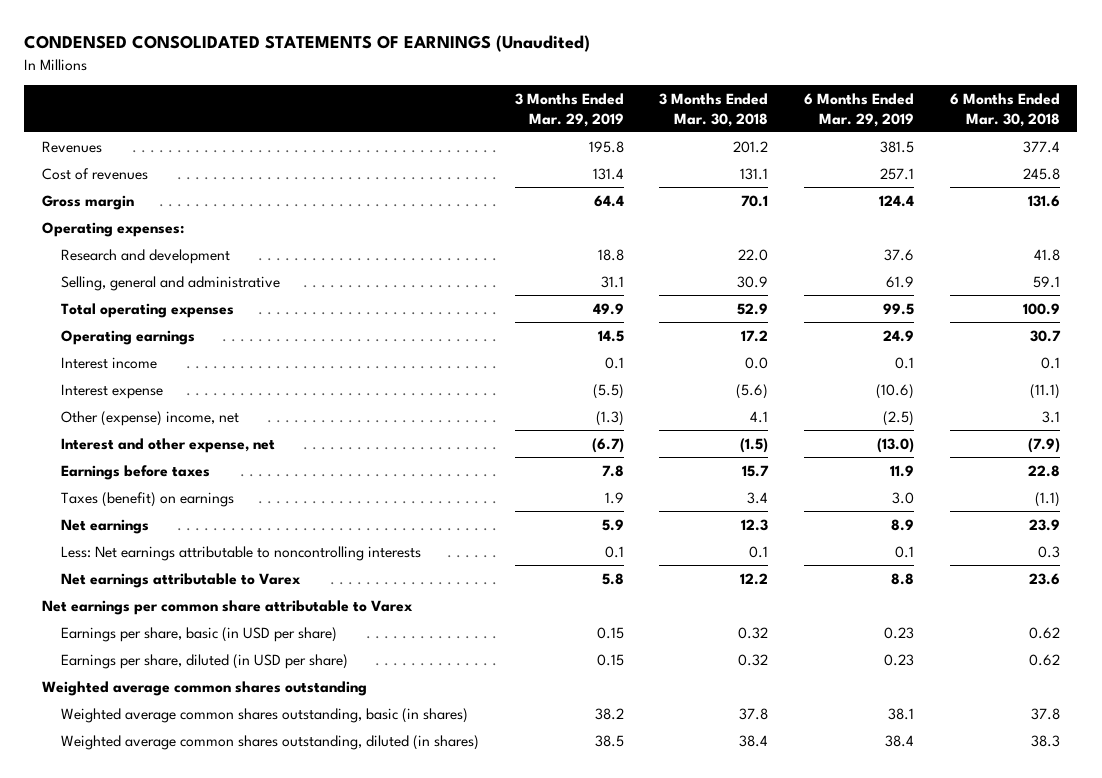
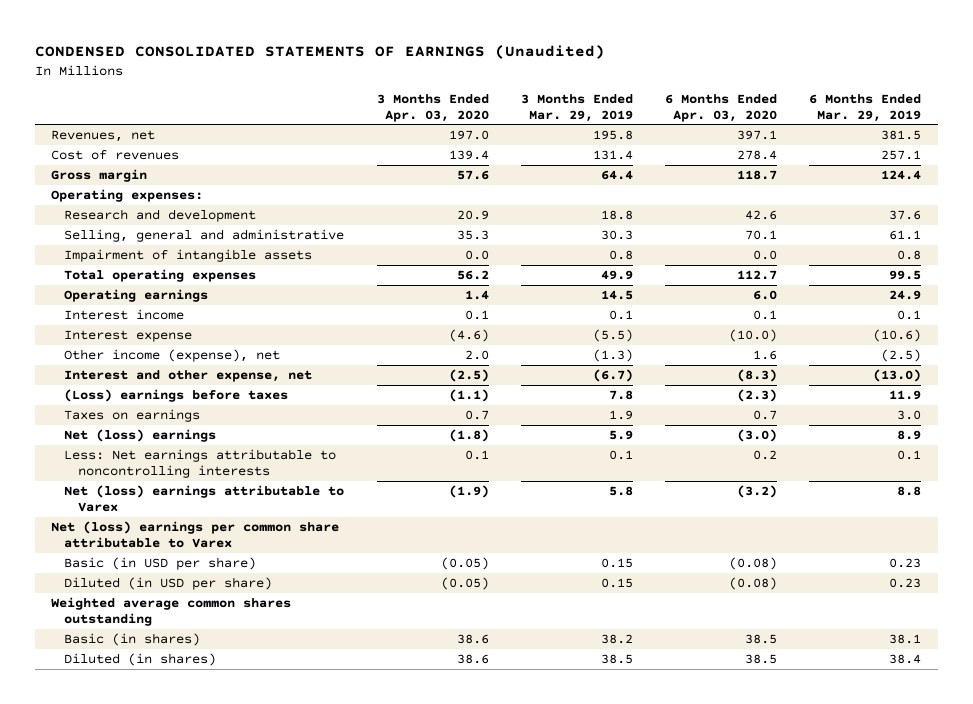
- | 3 Months Ended Mar. 29, 2019 | 3 Months Ended Mar. 30, 2018 | 6 Months Ended Mar. 29, 2019 | 6 Months Ended Mar. 30, 2018
+ | 3 Months Ended Apr. 03, 2020 | 3 Months Ended Mar. 29, 2019 | 6 Months Ended Apr. 03, 2020 | 6 Months Ended Mar. 29, 2019
- Revenues | 195.8 | 201.2 | 381.5 | 377.4
+ Revenues, net | 197.0 | 195.8 | 397.1 | 381.5
- Selling, general and administrative | 31.1 | 30.9 | 61.9 | 59.1
+ Selling, general and administrative | 35.3 | 30.3 | 70.1 | 61.1
+ Impairment of intangible assets | 0.0 | 0.8 | 0.0 | 0.8
- Other (expense) income, net | (1.3) | 4.1 | (2.5) | 3.1
+ Other income (expense), net | 2.0 | (1.3) | 1.6 | (2.5)
- Earnings before taxes | 7.8 | 15.7 | 11.9 | 22.8
- Taxes (benefit) on earnings | 1.9 | 3.4 | 3.0 | (1.1)
- Net earnings | 5.9 | 12.3 | 8.9 | 23.9
+ (Loss) earnings before taxes | (1.1) | 7.8 | (2.3) | 11.9
+ Taxes on earnings | 0.7 | 1.9 | 0.7 | 3.0
+ Net (loss) earnings | (1.8) | 5.9 | (3.0) | 8.9
- Net earnings attributable to Varex | 5.8 | 12.2 | 8.8 | 23.6
- Net earnings per common share attributable to Varex
- Earnings per share, basic (in USD per share) | 0.15 | 0.32 | 0.23 | 0.62
- Earnings per share, diluted (in USD per share) | 0.15 | 0.32 | 0.23 | 0.62
+ Net (loss) earnings attributable to Varex | (1.9) | 5.8 | (3.2) | 8.8
+ Net (loss) earnings per common share attributable to Varex
+ Basic (in USD per share) | (0.05) | 0.15 | (0.08) | 0.23
+ Diluted (in USD per share) | (0.05) | 0.15 | (0.08) | 0.23
- Weighted average common shares outstanding, basic (in shares) | 38.2 | 37.8 | 38.1 | 37.8
- Weighted average common shares outstanding, diluted (in shares) | 38.5 | 38.4 | 38.4 | 38.3
+ Basic (in shares) | 38.6 | 38.2 | 38.5 | 38.1
+ Diluted (in shares) | 38.6 | 38.5 | 38.5 | 38.4

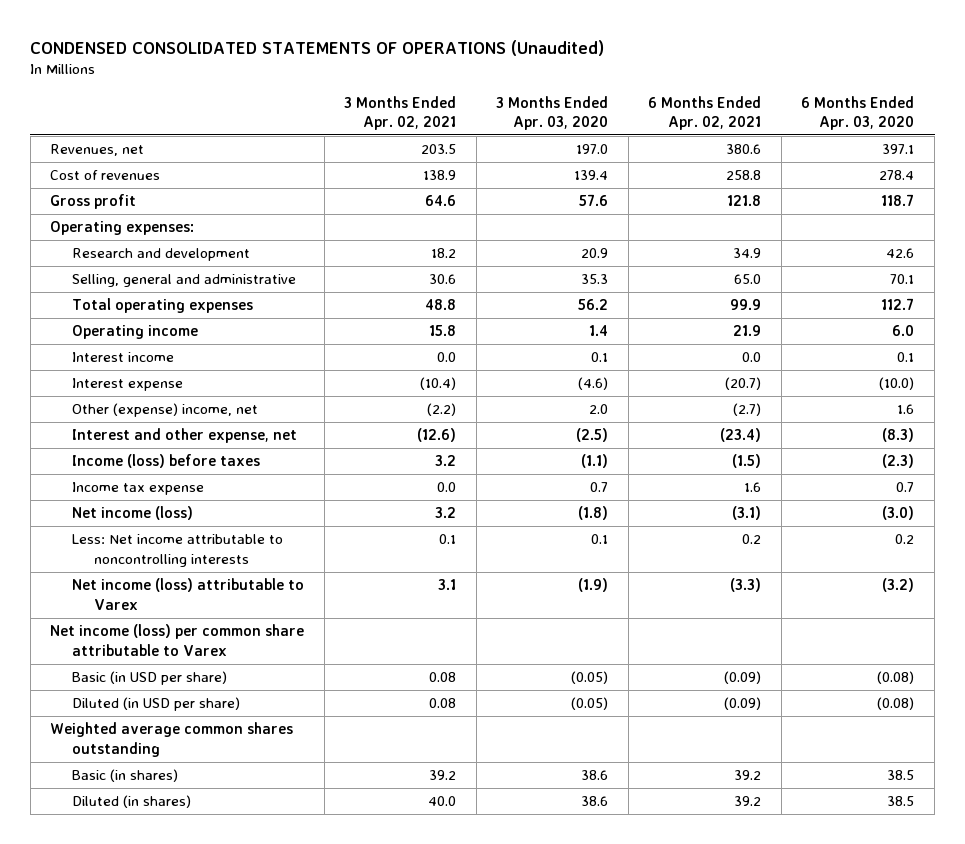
- CONDENSED CONSOLIDATED STATEMENTS OF EARNINGS (Unaudited)
+ CONDENSED CONSOLIDATED STATEMENTS OF OPERATIONS (Unaudited)
- | 3 Months Ended Apr. 03, 2020 | 3 Months Ended Mar. 29, 2019 | 6 Months Ended Apr. 03, 2020 | 6 Months Ended Mar. 29, 2019
+ | 3 Months Ended Apr. 02, 2021 | 3 Months Ended Apr. 03, 2020 | 6 Months Ended Apr. 02, 2021 | 6 Months Ended Apr. 03, 2020
- Gross margin | 57.6 | 64.4 | 118.7 | 124.4
+ Gross profit | 64.6 | 57.6 | 121.8 | 118.7
- Impairment of intangible assets | 0.0 | 0.8 | 0.0 | 0.8
- Operating earnings | 1.4 | 14.5 | 6.0 | 24.9
+ Operating income | 15.8 | 1.4 | 21.9 | 6.0
- Other income (expense), net | 2.0 | (1.3) | 1.6 | (2.5)
+ Other (expense) income, net | (2.2) | 2.0 | (2.7) | 1.6
- (Loss) earnings before taxes | (1.1) | 7.8 | (2.3) | 11.9
- Taxes on earnings | 0.7 | 1.9 | 0.7 | 3.0
- Net (loss) earnings | (1.8) | 5.9 | (3.0) | 8.9
- Less: Net earnings attributable to noncontrolling interests | 0.1 | 0.1 | 0.2 | 0.1
- Net (loss) earnings attributable to Varex | (1.9) | 5.8 | (3.2) | 8.8
- Net (loss) earnings per common share attributable to Varex
+ Income (loss) before taxes | 3.2 | (1.1) | (1.5) | (2.3)
+ Income tax expense | 0.0 | 0.7 | 1.6 | 0.7
+ Net income (loss) | 3.2 | (1.8) | (3.1) | (3.0)
+ Less: Net income attributable to noncontrolling interests | 0.1 | 0.1 | 0.2 | 0.2
+ Net income (loss) attributable to Varex | 3.1 | (1.9) | (3.3) | (3.2)
+ Net income (loss) per common share attributable to Varex

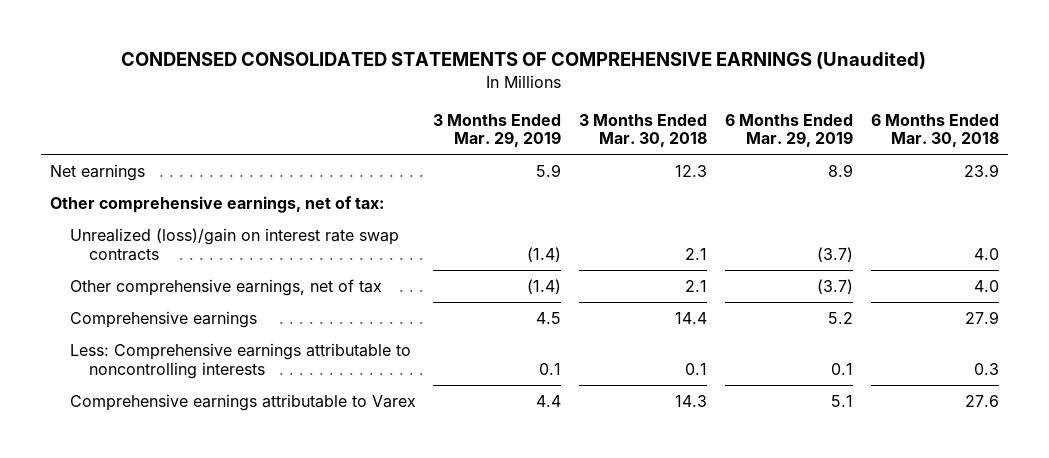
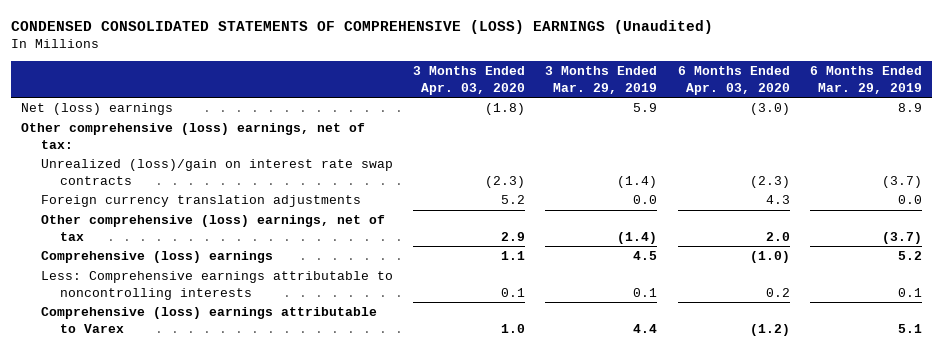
- CONDENSED CONSOLIDATED STATEMENTS OF COMPREHENSIVE EARNINGS (Unaudited)
+ CONDENSED CONSOLIDATED STATEMENTS OF COMPREHENSIVE (LOSS) EARNINGS (Unaudited)
- | 3 Months Ended Mar. 29, 2019 | 3 Months Ended Mar. 30, 2018 | 6 Months Ended Mar. 29, 2019 | 6 Months Ended Mar. 30, 2018
+ | 3 Months Ended Apr. 03, 2020 | 3 Months Ended Mar. 29, 2019 | 6 Months Ended Apr. 03, 2020 | 6 Months Ended Mar. 29, 2019
- Net earnings | 5.9 | 12.3 | 8.9 | 23.9
- Other comprehensive earnings, net of tax:
+ Net (loss) earnings | (1.8) | 5.9 | (3.0) | 8.9
+ Other comprehensive (loss) earnings, net of tax:
- Other comprehensive earnings, net of tax | (1.4) | 2.1 | (3.7) | 4.0
- Comprehensive earnings | 4.5 | 14.4 | 5.2 | 27.9
+ Foreign currency translation adjustments | 5.2 | 0.0 | 4.3 | 0.0
+ Other comprehensive (loss) earnings, net of tax | 2.9 | (1.4) | 2.0 | (3.7)
+ Comprehensive (loss) earnings | 1.1 | 4.5 | (1.0) | 5.2
- Comprehensive earnings attributable to Varex | 4.4 | 14.3 | 5.1 | 27.6
+ Comprehensive (loss) earnings attributable to Varex | 1.0 | 4.4 | (1.2) | 5.1

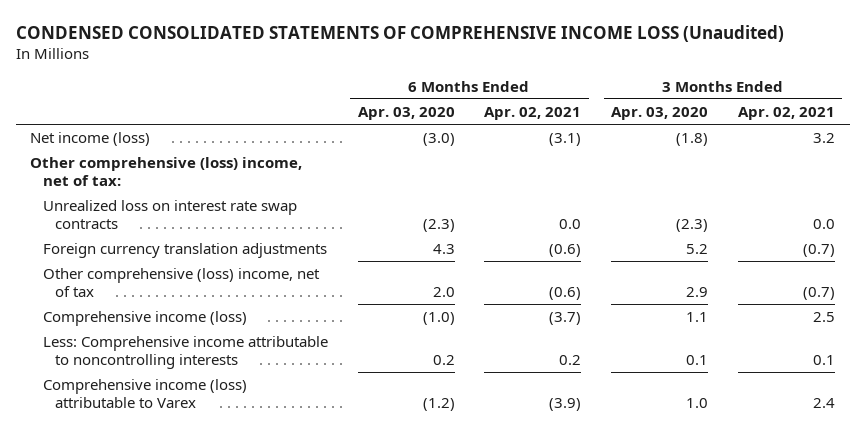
- CONDENSED CONSOLIDATED STATEMENTS OF COMPREHENSIVE (LOSS) EARNINGS (Unaudited)
+ CONDENSED CONSOLIDATED STATEMENTS OF COMPREHENSIVE INCOME LOSS (Unaudited)
- | 3 Months Ended Apr. 03, 2020 | 3 Months Ended Mar. 29, 2019 | 6 Months Ended Apr. 03, 2020 | 6 Months Ended Mar. 29, 2019
+ | 6 Months Ended Apr. 03, 2020 | 6 Months Ended Apr. 02, 2021 | 3 Months Ended Apr. 03, 2020 | 3 Months Ended Apr. 02, 2021
- Net (loss) earnings | (1.8) | 5.9 | (3.0) | 8.9
- Other comprehensive (loss) earnings, net of tax:
- Unrealized (loss)/gain on interest rate swap contracts | (2.3) | (1.4) | (2.3) | (3.7)
+ Net income (loss) | (3.0) | (3.1) | (1.8) | 3.2
+ Other comprehensive (loss) income, net of tax:
+ Unrealized loss on interest rate swap contracts | (2.3) | 0.0 | (2.3) | 0.0
- Other comprehensive (loss) earnings, net of tax | 2.9 | (1.4) | 2.0 | (3.7)
- Comprehensive (loss) earnings | 1.1 | 4.5 | (1.0) | 5.2
- Less: Comprehensive earnings attributable to noncontrolling interests | 0.1 | 0.1 | 0.2 | 0.1
- Comprehensive (loss) earnings attributable to Varex | 1.0 | 4.4 | (1.2) | 5.1
+ Other comprehensive (loss) income, net of tax | 2.0 | (0.6) | 2.9 | (0.7)
+ Comprehensive income (loss) | (1.0) | (3.7) | 1.1 | 2.5
+ Less: Comprehensive income attributable to noncontrolling interests | 0.2 | 0.2 | 0.1 | 0.1
+ Comprehensive income (loss) attributable to Varex | (1.2) | (3.9) | 1.0 | 2.4

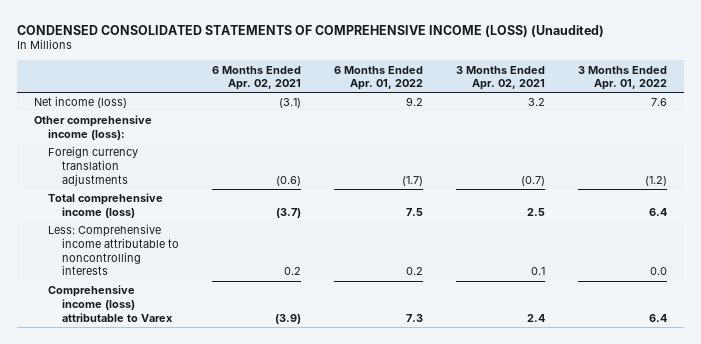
- CONDENSED CONSOLIDATED STATEMENTS OF COMPREHENSIVE INCOME LOSS (Unaudited)
+ CONDENSED CONSOLIDATED STATEMENTS OF COMPREHENSIVE INCOME (LOSS) (Unaudited)
- | 6 Months Ended Apr. 03, 2020 | 6 Months Ended Apr. 02, 2021 | 3 Months Ended Apr. 03, 2020 | 3 Months Ended Apr. 02, 2021
+ | 6 Months Ended Apr. 02, 2021 | 6 Months Ended Apr. 01, 2022 | 3 Months Ended Apr. 02, 2021 | 3 Months Ended Apr. 01, 2022
- Other comprehensive (loss) income, net of tax:
- Unrealized loss on interest rate swap contracts | (2.3) | 0.0 | (2.3) | 0.0
+ Other comprehensive income (loss):
- Other comprehensive (loss) income, net of tax | 2.0 | (0.6) | 2.9 | (0.7)
- Comprehensive income (loss) | (1.0) | (3.7) | 1.1 | 2.5
+ Total comprehensive income (loss) | (3.7) | 7.5 | 2.5 | 6.4

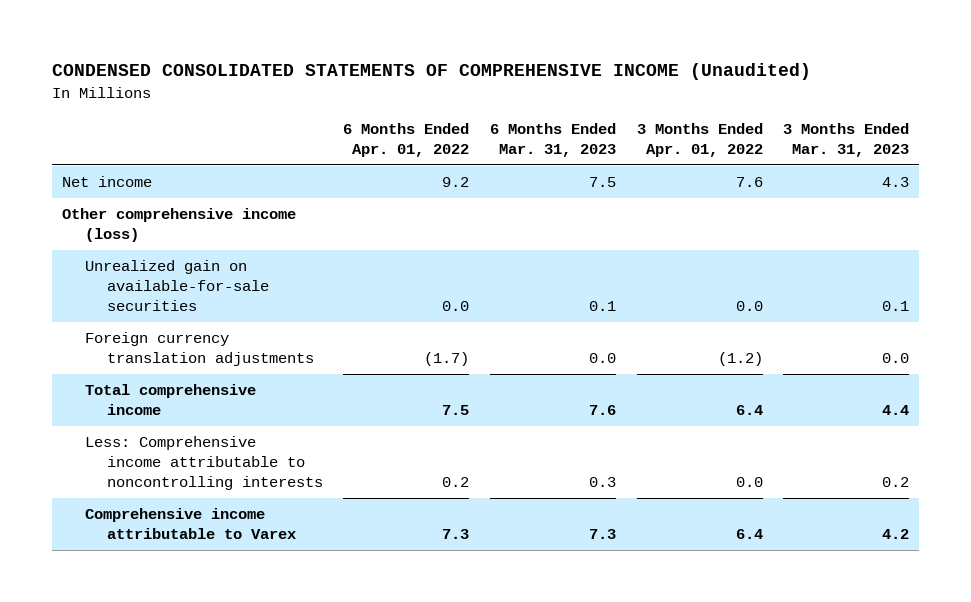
- CONDENSED CONSOLIDATED STATEMENTS OF COMPREHENSIVE INCOME (LOSS) (Unaudited)
+ CONDENSED CONSOLIDATED STATEMENTS OF COMPREHENSIVE INCOME (Unaudited)
- | 6 Months Ended Apr. 02, 2021 | 6 Months Ended Apr. 01, 2022 | 3 Months Ended Apr. 02, 2021 | 3 Months Ended Apr. 01, 2022
+ | 6 Months Ended Apr. 01, 2022 | 6 Months Ended Mar. 31, 2023 | 3 Months Ended Apr. 01, 2022 | 3 Months Ended Mar. 31, 2023
- Net income (loss) | (3.1) | 9.2 | 3.2 | 7.6
- Other comprehensive income (loss):
+ Net income | 9.2 | 7.5 | 7.6 | 4.3
+ Other comprehensive income (loss)
+ Unrealized gain on available-for-sale securities | 0.0 | 0.1 | 0.0 | 0.1
- Total comprehensive income (loss) | (3.7) | 7.5 | 2.5 | 6.4
+ Total comprehensive income | 7.5 | 7.6 | 6.4 | 4.4
- Comprehensive income (loss) attributable to Varex | (3.9) | 7.3 | 2.4 | 6.4
+ Comprehensive income attributable to Varex | 7.3 | 7.3 | 6.4 | 4.2

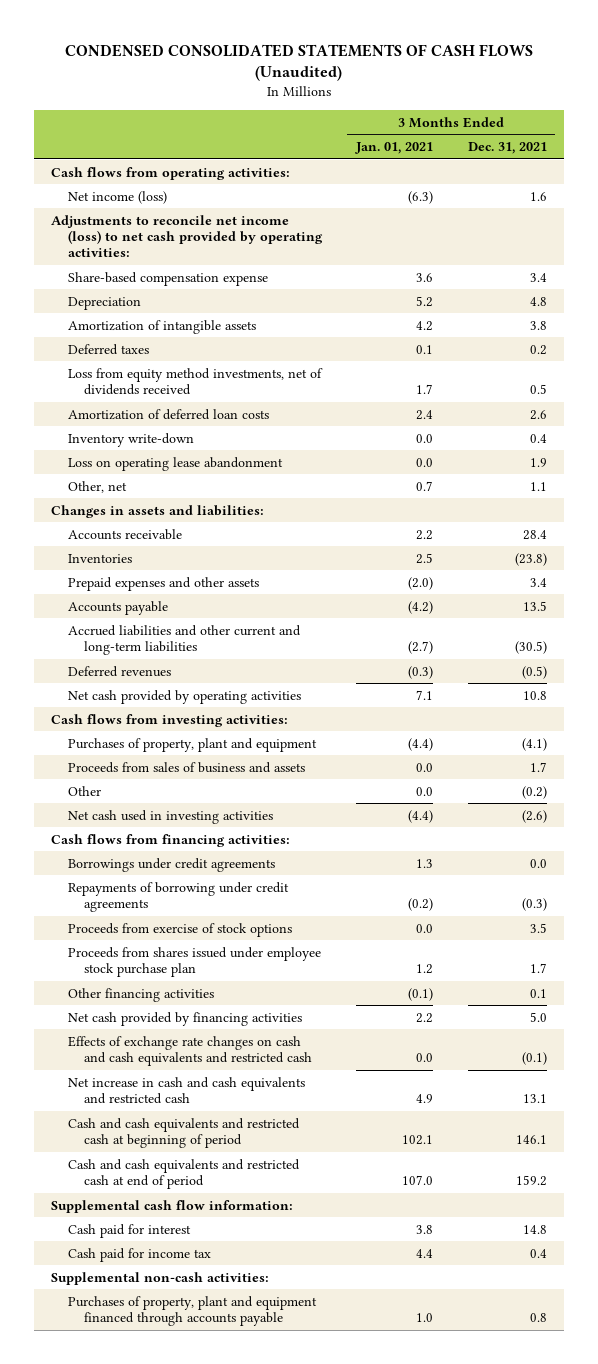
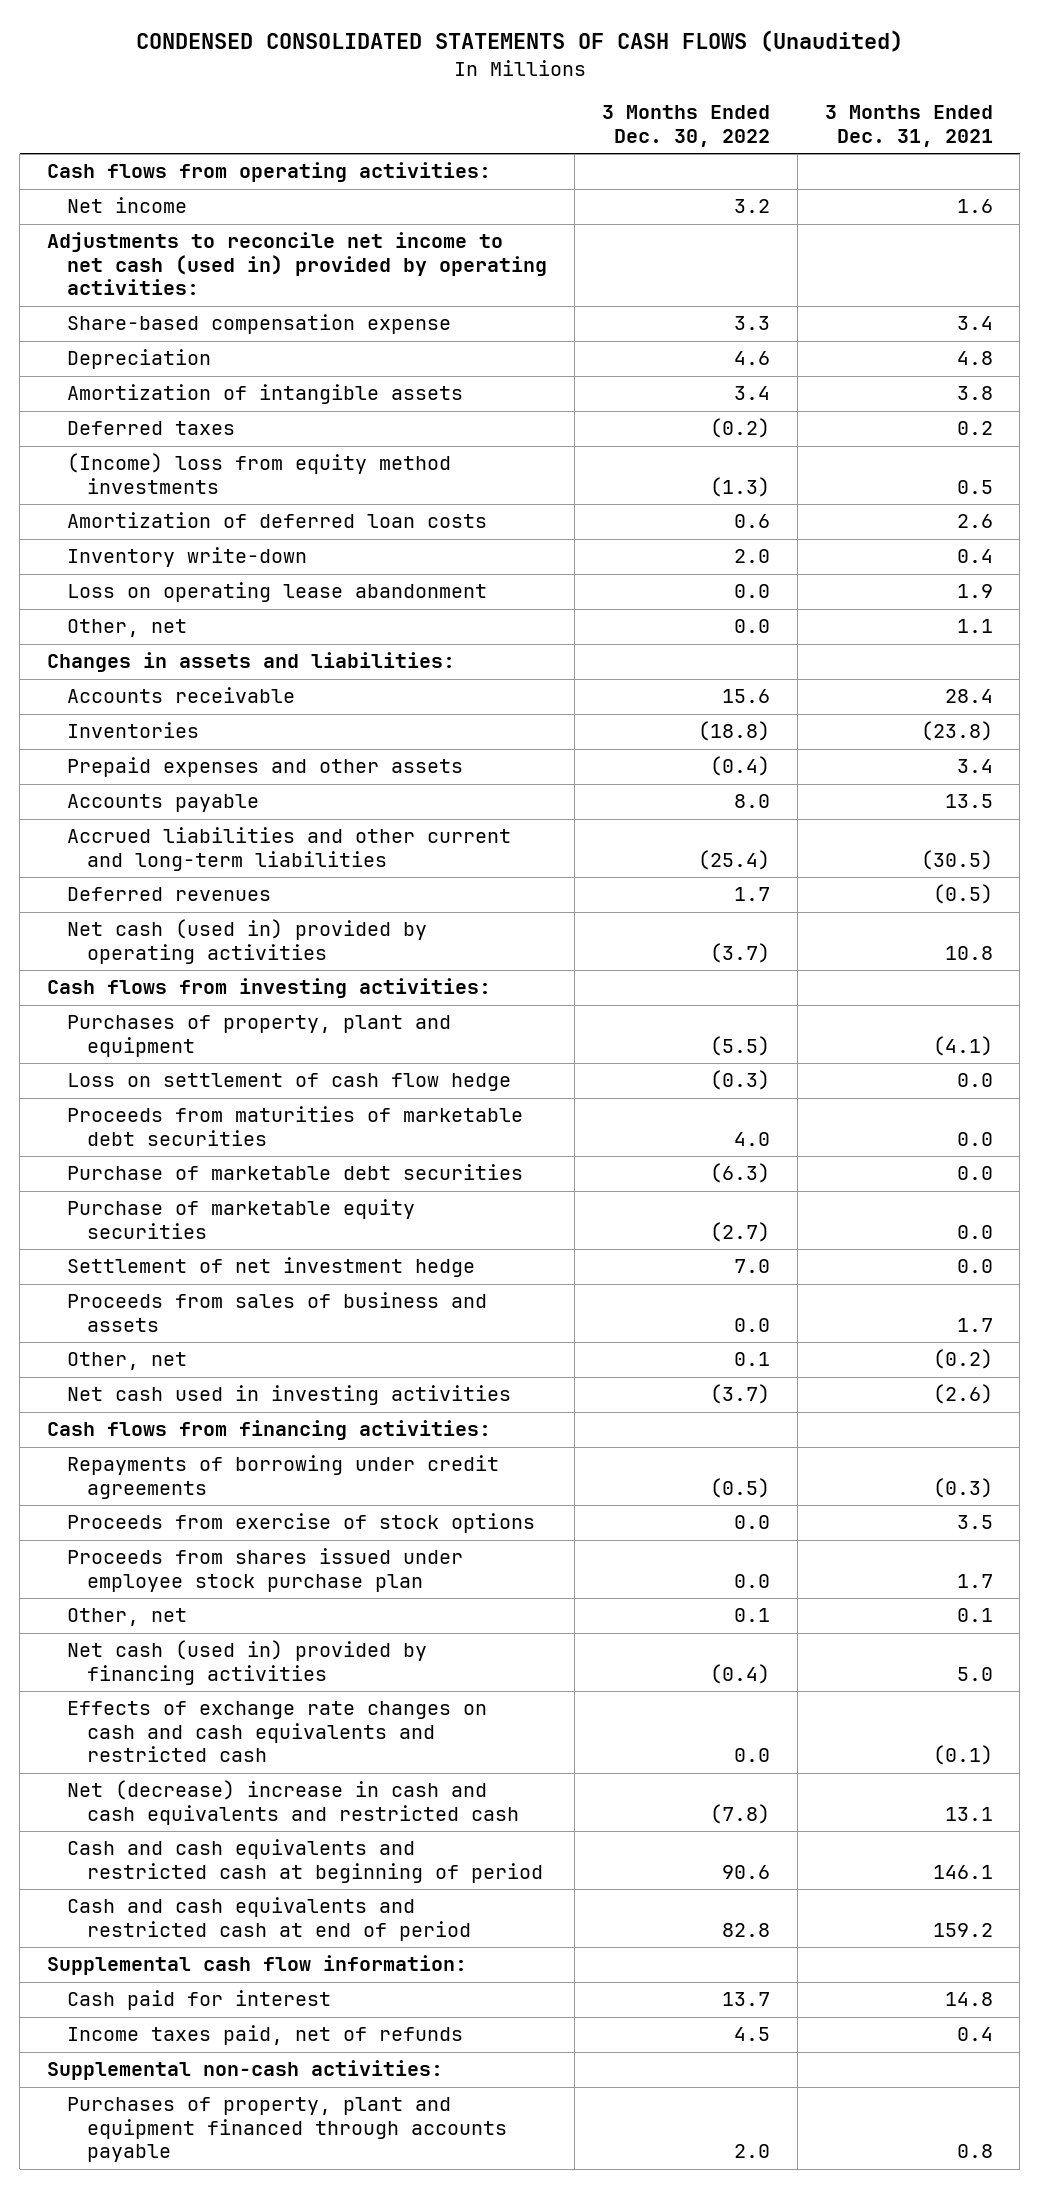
- | 3 Months Ended Jan. 01, 2021 | 3 Months Ended Dec. 31, 2021
+ | 3 Months Ended Dec. 30, 2022 | 3 Months Ended Dec. 31, 2021
- Net income (loss) | (6.3) | 1.6
- Adjustments to reconcile net income (loss) to net cash provided by operating activities:
+ Net income | 3.2 | 1.6
+ Adjustments to reconcile net income to net cash (used in) provided by operating activities:
- Loss from equity method investments, net of dividends received | 1.7 | 0.5
+ (Income) loss from equity method investments | (1.3) | 0.5
- Net cash provided by operating activities | 7.1 | 10.8
+ Net cash (used in) provided by operating activities | (3.7) | 10.8
+ Loss on settlement of cash flow hedge | (0.3) | 0.0
+ Proceeds from maturities of marketable debt securities | 4.0 | 0.0
+ Purchase of marketable debt securities | (6.3) | 0.0
+ Purchase of marketable equity securities | (2.7) | 0.0
+ Settlement of net investment hedge | 7.0 | 0.0
- Other | 0.0 | (0.2)
+ Other, net | 0.1 | (0.2)
- Borrowings under credit agreements | 1.3 | 0.0
- Other financing activities | (0.1) | 0.1
- Net cash provided by financing activities | 2.2 | 5.0
+ Other, net | 0.1 | 0.1
+ Net cash (used in) provided by financing activities | (0.4) | 5.0
- Net increase in cash and cash equivalents and restricted cash | 4.9 | 13.1
+ Net (decrease) increase in cash and cash equivalents and restricted cash | (7.8) | 13.1
- Cash paid for income tax | 4.4 | 0.4
+ Income taxes paid, net of refunds | 4.5 | 0.4

